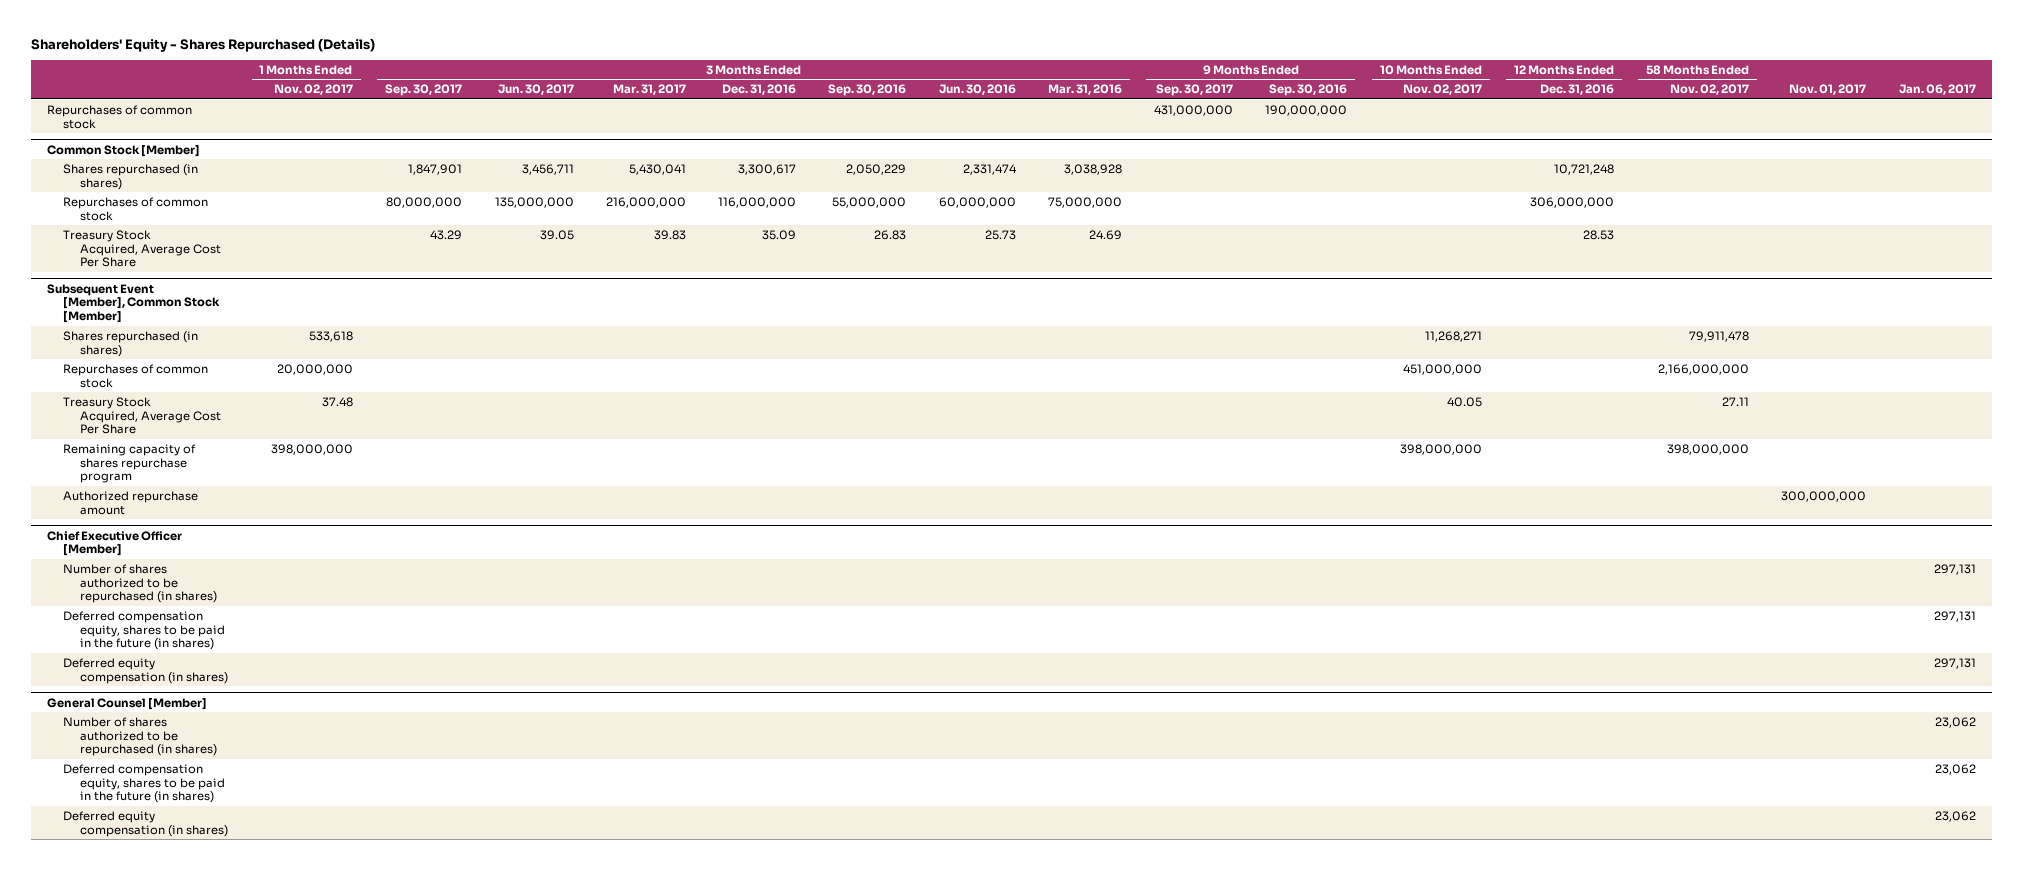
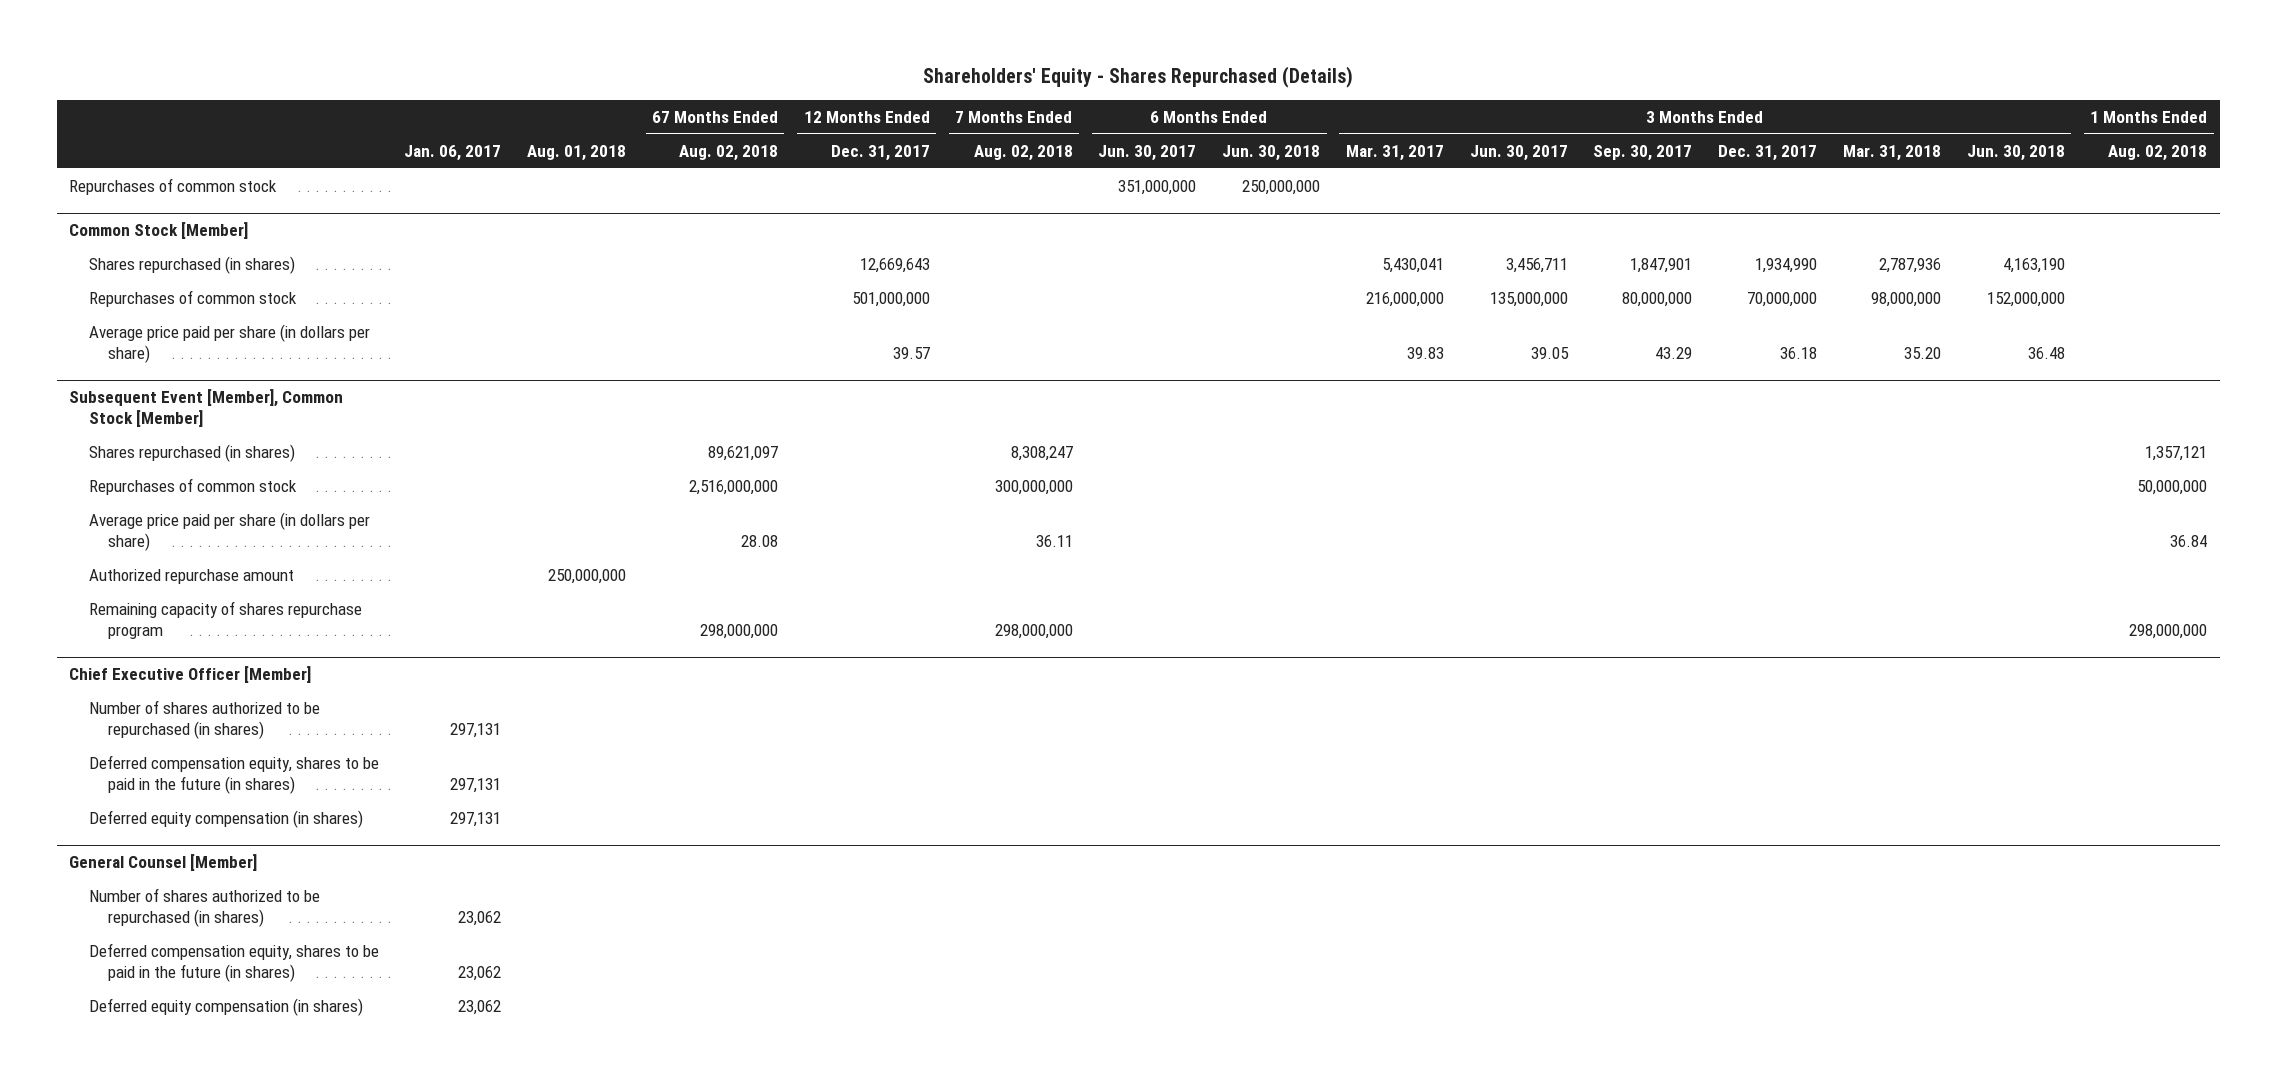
- | 1 Months Ended Nov. 02, 2017 | 3 Months Ended Sep. 30, 2017 | 3 Months Ended Jun. 30, 2017 | 3 Months Ended Mar. 31, 2017 | 3 Months Ended Dec. 31, 2016 | 3 Months Ended Sep. 30, 2016 | 3 Months Ended Jun. 30, 2016 | 3 Months Ended Mar. 31, 2016 | 9 Months Ended Sep. 30, 2017 | 9 Months Ended Sep. 30, 2016 | 10 Months Ended Nov. 02, 2017 | 12 Months Ended Dec. 31, 2016 | 58 Months Ended Nov. 02, 2017 | Nov. 01, 2017 | Jan. 06, 2017
+ | Jan. 06, 2017 | Aug. 01, 2018 | 67 Months Ended Aug. 02, 2018 | 12 Months Ended Dec. 31, 2017 | 7 Months Ended Aug. 02, 2018 | 6 Months Ended Jun. 30, 2017 | 6 Months Ended Jun. 30, 2018 | 3 Months Ended Mar. 31, 2017 | 3 Months Ended Jun. 30, 2017 | 3 Months Ended Sep. 30, 2017 | 3 Months Ended Dec. 31, 2017 | 3 Months Ended Mar. 31, 2018 | 3 Months Ended Jun. 30, 2018 | 1 Months Ended Aug. 02, 2018
@ Common Stock [Member]
- Treasury Stock Acquired, Average Cost Per Share | | 43.29 | 39.05 | 39.83 | 35.09 | 26.83 | 25.73 | 24.69 | | | | 28.53 | | |
+ Average price paid per share (in dollars per share) | | | | 39.57 | | | | 39.83 | 39.05 | 43.29 | 36.18 | 35.20 | 36.48 |
@ Subsequent Event [Member], Common Stock [Member]
- Treasury Stock Acquired, Average Cost Per Share | 37.48 | | | | | | | | | | 40.05 | | 27.11 | |
+ Average price paid per share (in dollars per share) | | | 28.08 | | 36.11 | | | | | | | | | 36.84
moved down: Remaining capacity of shares repurchase program | | | 298,000,000 | | 298,000,000 | | | | | | | | | 298,000,000

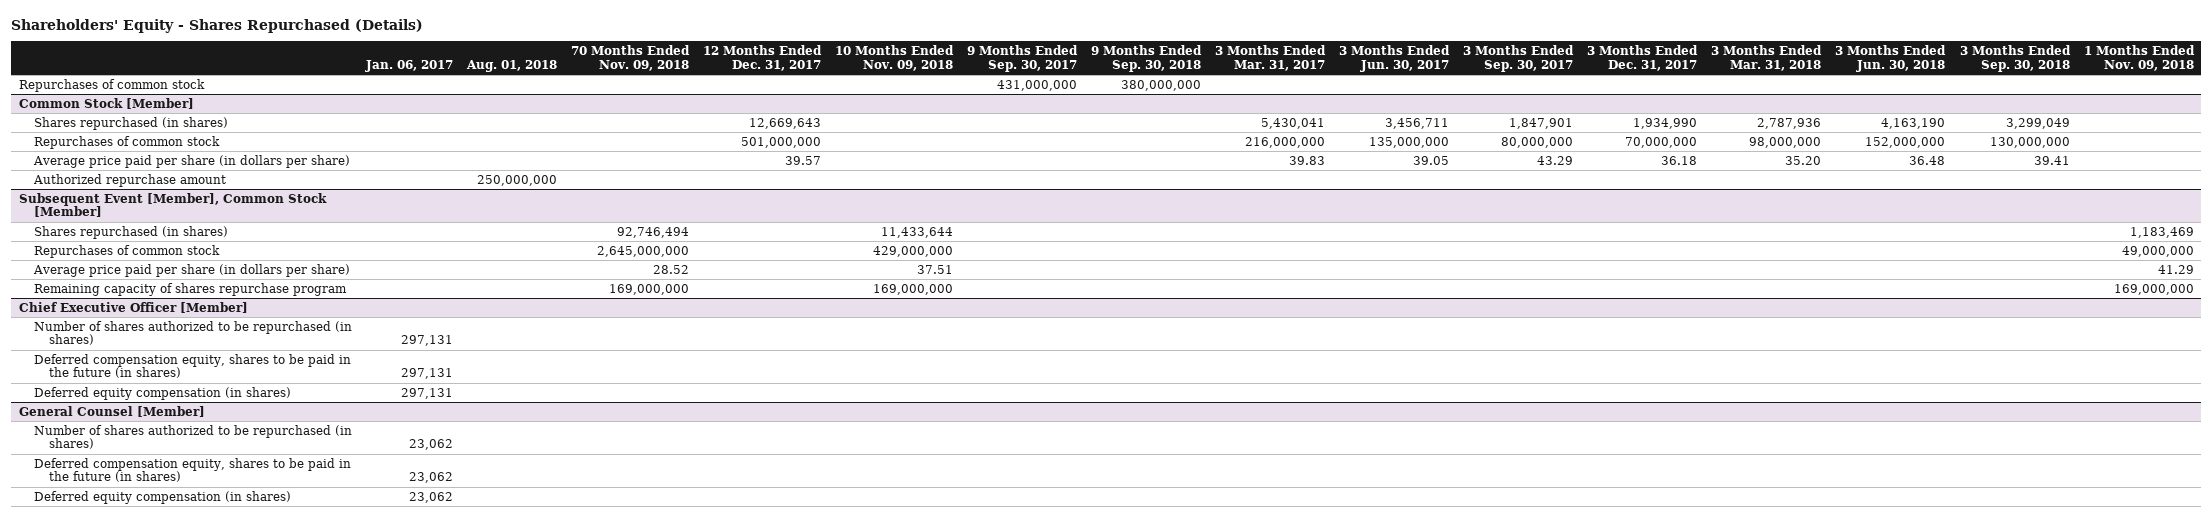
- | Jan. 06, 2017 | Aug. 01, 2018 | 67 Months Ended Aug. 02, 2018 | 12 Months Ended Dec. 31, 2017 | 7 Months Ended Aug. 02, 2018 | 6 Months Ended Jun. 30, 2017 | 6 Months Ended Jun. 30, 2018 | 3 Months Ended Mar. 31, 2017 | 3 Months Ended Jun. 30, 2017 | 3 Months Ended Sep. 30, 2017 | 3 Months Ended Dec. 31, 2017 | 3 Months Ended Mar. 31, 2018 | 3 Months Ended Jun. 30, 2018 | 1 Months Ended Aug. 02, 2018
+ | Jan. 06, 2017 | Aug. 01, 2018 | 70 Months Ended Nov. 09, 2018 | 12 Months Ended Dec. 31, 2017 | 10 Months Ended Nov. 09, 2018 | 9 Months Ended Sep. 30, 2017 | 9 Months Ended Sep. 30, 2018 | 3 Months Ended Mar. 31, 2017 | 3 Months Ended Jun. 30, 2017 | 3 Months Ended Sep. 30, 2017 | 3 Months Ended Dec. 31, 2017 | 3 Months Ended Mar. 31, 2018 | 3 Months Ended Jun. 30, 2018 | 3 Months Ended Sep. 30, 2018 | 1 Months Ended Nov. 09, 2018
@ Common Stock [Member]
+ Authorized repurchase amount | | 250,000,000 | | | | | | | | | | | | |
@ Subsequent Event [Member], Common Stock [Member]
- Authorized repurchase amount | | 250,000,000 | | | | | | | | | | | |

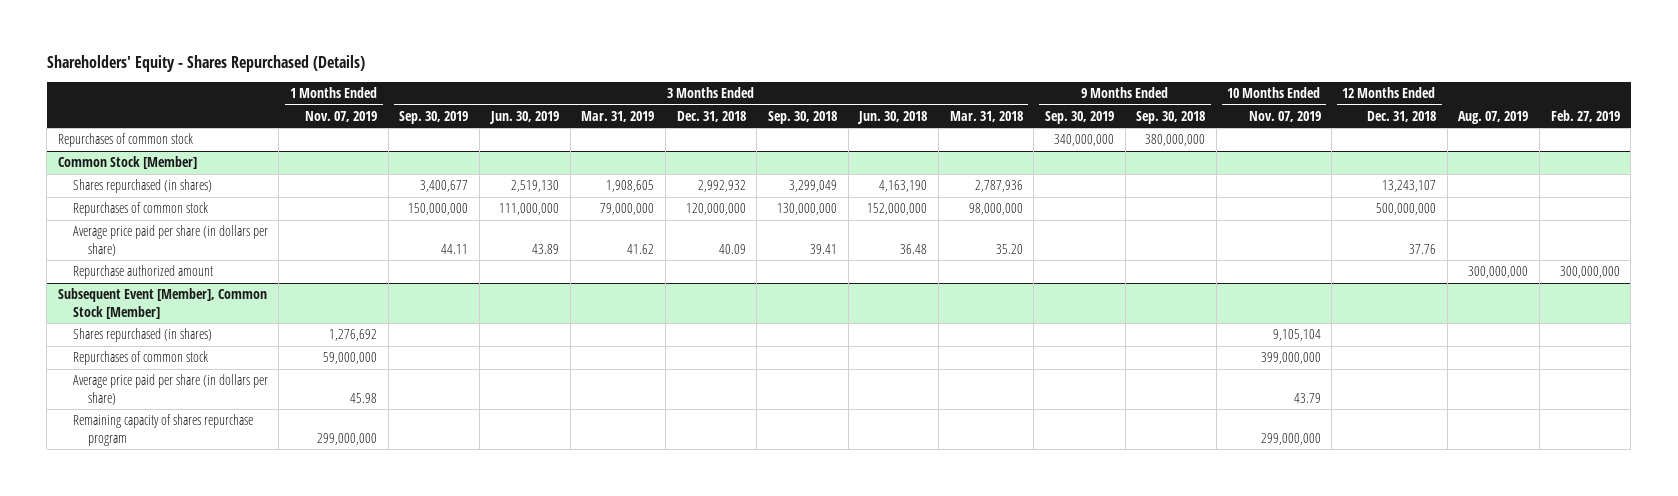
- | Jan. 06, 2017 | Aug. 01, 2018 | 70 Months Ended Nov. 09, 2018 | 12 Months Ended Dec. 31, 2017 | 10 Months Ended Nov. 09, 2018 | 9 Months Ended Sep. 30, 2017 | 9 Months Ended Sep. 30, 2018 | 3 Months Ended Mar. 31, 2017 | 3 Months Ended Jun. 30, 2017 | 3 Months Ended Sep. 30, 2017 | 3 Months Ended Dec. 31, 2017 | 3 Months Ended Mar. 31, 2018 | 3 Months Ended Jun. 30, 2018 | 3 Months Ended Sep. 30, 2018 | 1 Months Ended Nov. 09, 2018
+ | 1 Months Ended Nov. 07, 2019 | 3 Months Ended Sep. 30, 2019 | 3 Months Ended Jun. 30, 2019 | 3 Months Ended Mar. 31, 2019 | 3 Months Ended Dec. 31, 2018 | 3 Months Ended Sep. 30, 2018 | 3 Months Ended Jun. 30, 2018 | 3 Months Ended Mar. 31, 2018 | 9 Months Ended Sep. 30, 2019 | 9 Months Ended Sep. 30, 2018 | 10 Months Ended Nov. 07, 2019 | 12 Months Ended Dec. 31, 2018 | Aug. 07, 2019 | Feb. 27, 2019
@ Common Stock [Member]
- Authorized repurchase amount | | 250,000,000 | | | | | | | | | | | | |
+ Repurchase authorized amount | | | | | | | | | | | | | 300,000,000 | 300,000,000
- Chief Executive Officer [Member]
- Number of shares authorized to be repurchased (in shares) | 297,131 | | | | | | | | | | | | | |
- Deferred compensation equity, shares to be paid in the future (in shares) | 297,131 | | | | | | | | | | | | | |
- Deferred equity compensation (in shares) | 297,131 | | | | | | | | | | | | | |
- General Counsel [Member]
- Number of shares authorized to be repurchased (in shares) | 23,062 | | | | | | | | | | | | | |
- Deferred compensation equity, shares to be paid in the future (in shares) | 23,062 | | | | | | | | | | | | | |
- Deferred equity compensation (in shares) | 23,062 | | | | | | | | | | | | | |

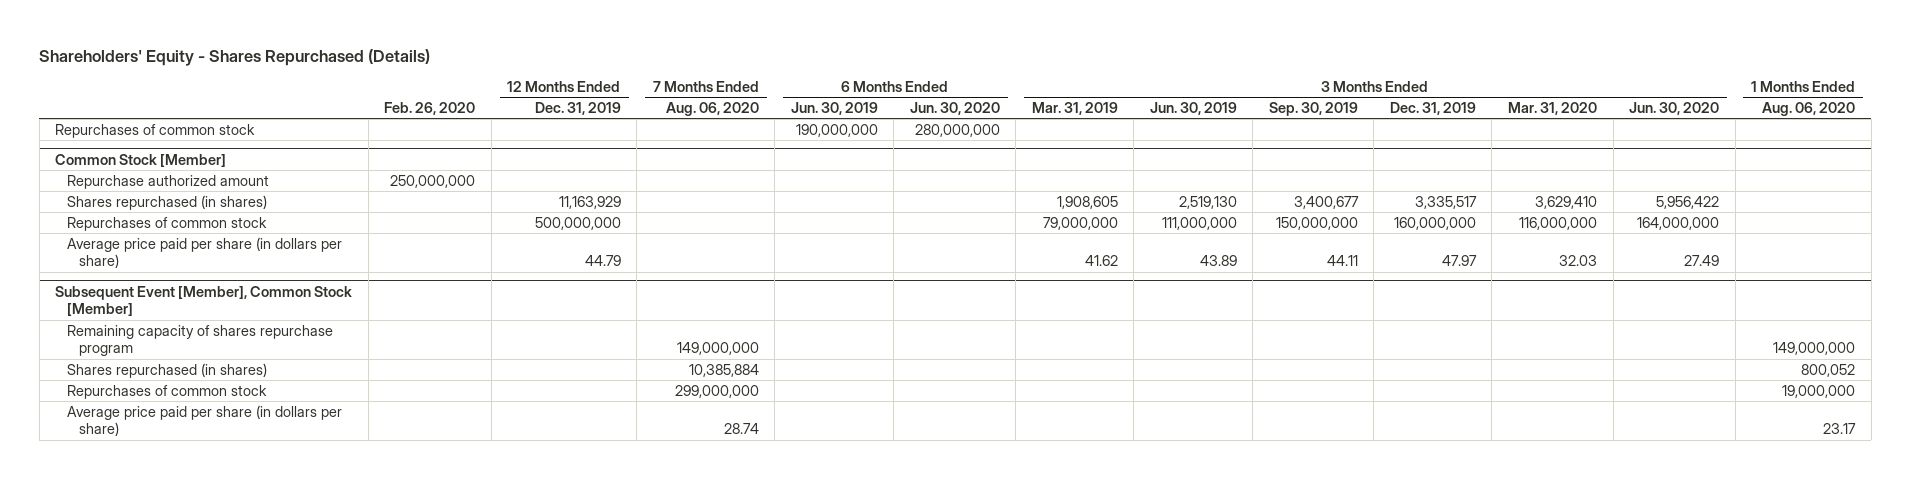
- | 1 Months Ended Nov. 07, 2019 | 3 Months Ended Sep. 30, 2019 | 3 Months Ended Jun. 30, 2019 | 3 Months Ended Mar. 31, 2019 | 3 Months Ended Dec. 31, 2018 | 3 Months Ended Sep. 30, 2018 | 3 Months Ended Jun. 30, 2018 | 3 Months Ended Mar. 31, 2018 | 9 Months Ended Sep. 30, 2019 | 9 Months Ended Sep. 30, 2018 | 10 Months Ended Nov. 07, 2019 | 12 Months Ended Dec. 31, 2018 | Aug. 07, 2019 | Feb. 27, 2019
+ | Feb. 26, 2020 | 12 Months Ended Dec. 31, 2019 | 7 Months Ended Aug. 06, 2020 | 6 Months Ended Jun. 30, 2019 | 6 Months Ended Jun. 30, 2020 | 3 Months Ended Mar. 31, 2019 | 3 Months Ended Jun. 30, 2019 | 3 Months Ended Sep. 30, 2019 | 3 Months Ended Dec. 31, 2019 | 3 Months Ended Mar. 31, 2020 | 3 Months Ended Jun. 30, 2020 | 1 Months Ended Aug. 06, 2020
@ Common Stock [Member]
moved up: Repurchase authorized amount | 250,000,000 | | | | | | | | | | |
@ Subsequent Event [Member], Common Stock [Member]
moved up: Remaining capacity of shares repurchase program | | | 149,000,000 | | | | | | | | | 149,000,000

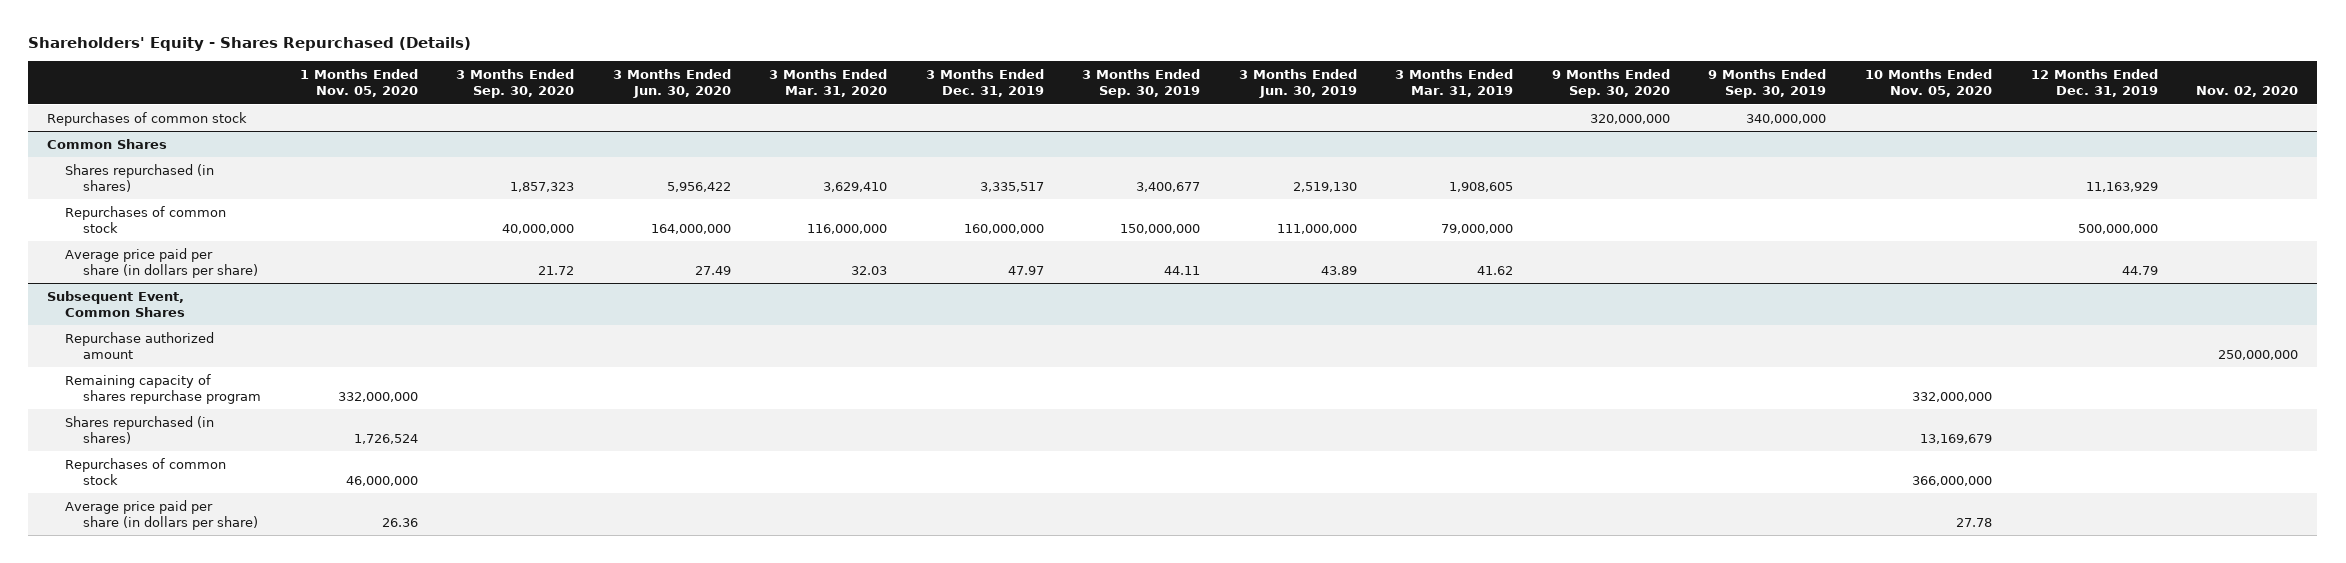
- | Feb. 26, 2020 | 12 Months Ended Dec. 31, 2019 | 7 Months Ended Aug. 06, 2020 | 6 Months Ended Jun. 30, 2019 | 6 Months Ended Jun. 30, 2020 | 3 Months Ended Mar. 31, 2019 | 3 Months Ended Jun. 30, 2019 | 3 Months Ended Sep. 30, 2019 | 3 Months Ended Dec. 31, 2019 | 3 Months Ended Mar. 31, 2020 | 3 Months Ended Jun. 30, 2020 | 1 Months Ended Aug. 06, 2020
+ | 1 Months Ended Nov. 05, 2020 | 3 Months Ended Sep. 30, 2020 | 3 Months Ended Jun. 30, 2020 | 3 Months Ended Mar. 31, 2020 | 3 Months Ended Dec. 31, 2019 | 3 Months Ended Sep. 30, 2019 | 3 Months Ended Jun. 30, 2019 | 3 Months Ended Mar. 31, 2019 | 9 Months Ended Sep. 30, 2020 | 9 Months Ended Sep. 30, 2019 | 10 Months Ended Nov. 05, 2020 | 12 Months Ended Dec. 31, 2019 | Nov. 02, 2020
- Common Stock [Member]
- Repurchase authorized amount | 250,000,000 | | | | | | | | | | |
+ Common Shares
- Subsequent Event [Member], Common Stock [Member]
+ Subsequent Event, Common Shares
+ Repurchase authorized amount | | | | | | | | | | | | | 250,000,000

